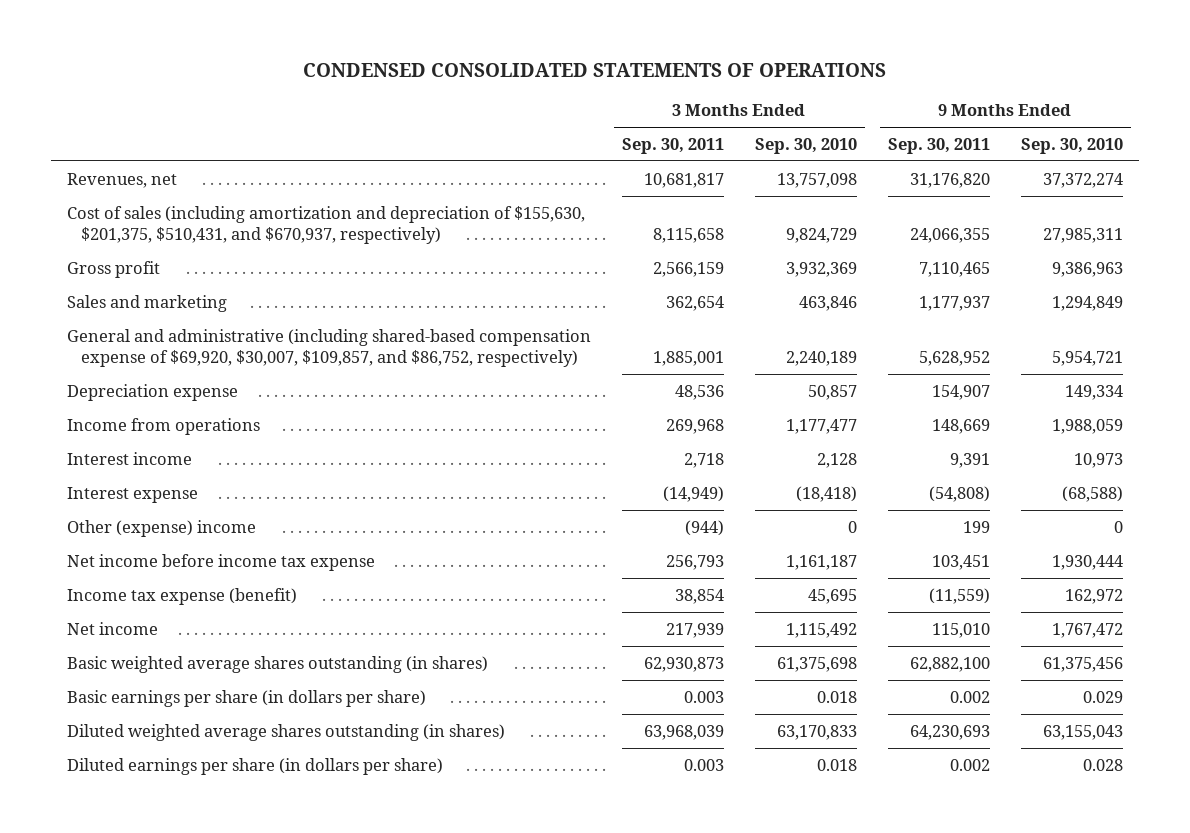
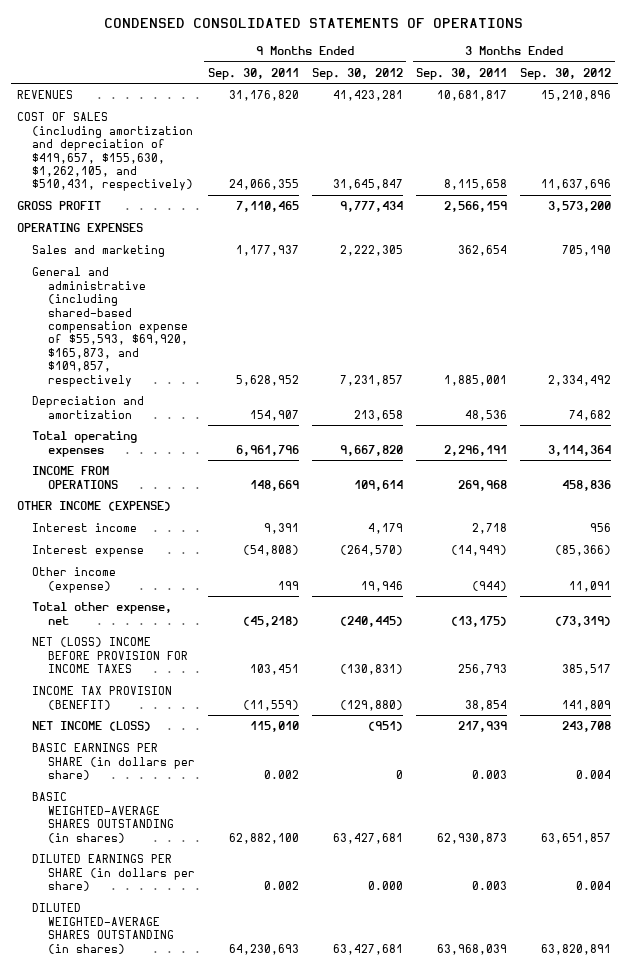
- | 3 Months Ended Sep. 30, 2011 | 3 Months Ended Sep. 30, 2010 | 9 Months Ended Sep. 30, 2011 | 9 Months Ended Sep. 30, 2010
+ | 9 Months Ended Sep. 30, 2011 | 9 Months Ended Sep. 30, 2012 | 3 Months Ended Sep. 30, 2011 | 3 Months Ended Sep. 30, 2012
- Revenues, net | 10,681,817 | 13,757,098 | 31,176,820 | 37,372,274
- Cost of sales (including amortization and depreciation of $155,630, $201,375, $510,431, and $670,937, respectively) | 8,115,658 | 9,824,729 | 24,066,355 | 27,985,311
- Gross profit | 2,566,159 | 3,932,369 | 7,110,465 | 9,386,963
+ REVENUES | 31,176,820 | 41,423,281 | 10,681,817 | 15,210,896
+ COST OF SALES (including amortization and depreciation of $419,657, $155,630, $1,262,105, and $510,431, respectively) | 24,066,355 | 31,645,847 | 8,115,658 | 11,637,696
+ GROSS PROFIT | 7,110,465 | 9,777,434 | 2,566,159 | 3,573,200
+ OPERATING EXPENSES
- General and administrative (including shared-based compensation expense of $69,920, $30,007, $109,857, and $86,752, respectively) | 1,885,001 | 2,240,189 | 5,628,952 | 5,954,721
- Depreciation expense | 48,536 | 50,857 | 154,907 | 149,334
- Income from operations | 269,968 | 1,177,477 | 148,669 | 1,988,059
+ General and administrative (including shared-based compensation expense of $55,593, $69,920, $165,873, and $109,857, respectively | 5,628,952 | 7,231,857 | 1,885,001 | 2,334,492
+ Depreciation and amortization | 154,907 | 213,658 | 48,536 | 74,682
+ Total operating expenses | 6,961,796 | 9,667,820 | 2,296,191 | 3,114,364
+ INCOME FROM OPERATIONS | 148,669 | 109,614 | 269,968 | 458,836
+ OTHER INCOME (EXPENSE)
- Other (expense) income | (944) | 0 | 199 | 0
- Net income before income tax expense | 256,793 | 1,161,187 | 103,451 | 1,930,444
- Income tax expense (benefit) | 38,854 | 45,695 | (11,559) | 162,972
- Net income | 217,939 | 1,115,492 | 115,010 | 1,767,472
- Basic weighted average shares outstanding (in shares) | 62,930,873 | 61,375,698 | 62,882,100 | 61,375,456
- Basic earnings per share (in dollars per share) | 0.003 | 0.018 | 0.002 | 0.029
- Diluted weighted average shares outstanding (in shares) | 63,968,039 | 63,170,833 | 64,230,693 | 63,155,043
- Diluted earnings per share (in dollars per share) | 0.003 | 0.018 | 0.002 | 0.028
+ Other income (expense) | 199 | 19,946 | (944) | 11,091
+ Total other expense, net | (45,218) | (240,445) | (13,175) | (73,319)
+ NET (LOSS) INCOME BEFORE PROVISION FOR INCOME TAXES | 103,451 | (130,831) | 256,793 | 385,517
+ INCOME TAX PROVISION (BENEFIT) | (11,559) | (129,880) | 38,854 | 141,809
+ NET INCOME (LOSS) | 115,010 | (951) | 217,939 | 243,708
+ BASIC EARNINGS PER SHARE (in dollars per share) | 0.002 | 0 | 0.003 | 0.004
+ BASIC WEIGHTED-AVERAGE SHARES OUTSTANDING (in shares) | 62,882,100 | 63,427,681 | 62,930,873 | 63,651,857
+ DILUTED EARNINGS PER SHARE (in dollars per share) | 0.002 | 0.000 | 0.003 | 0.004
+ DILUTED WEIGHTED-AVERAGE SHARES OUTSTANDING (in shares) | 64,230,693 | 63,427,681 | 63,968,039 | 63,820,891

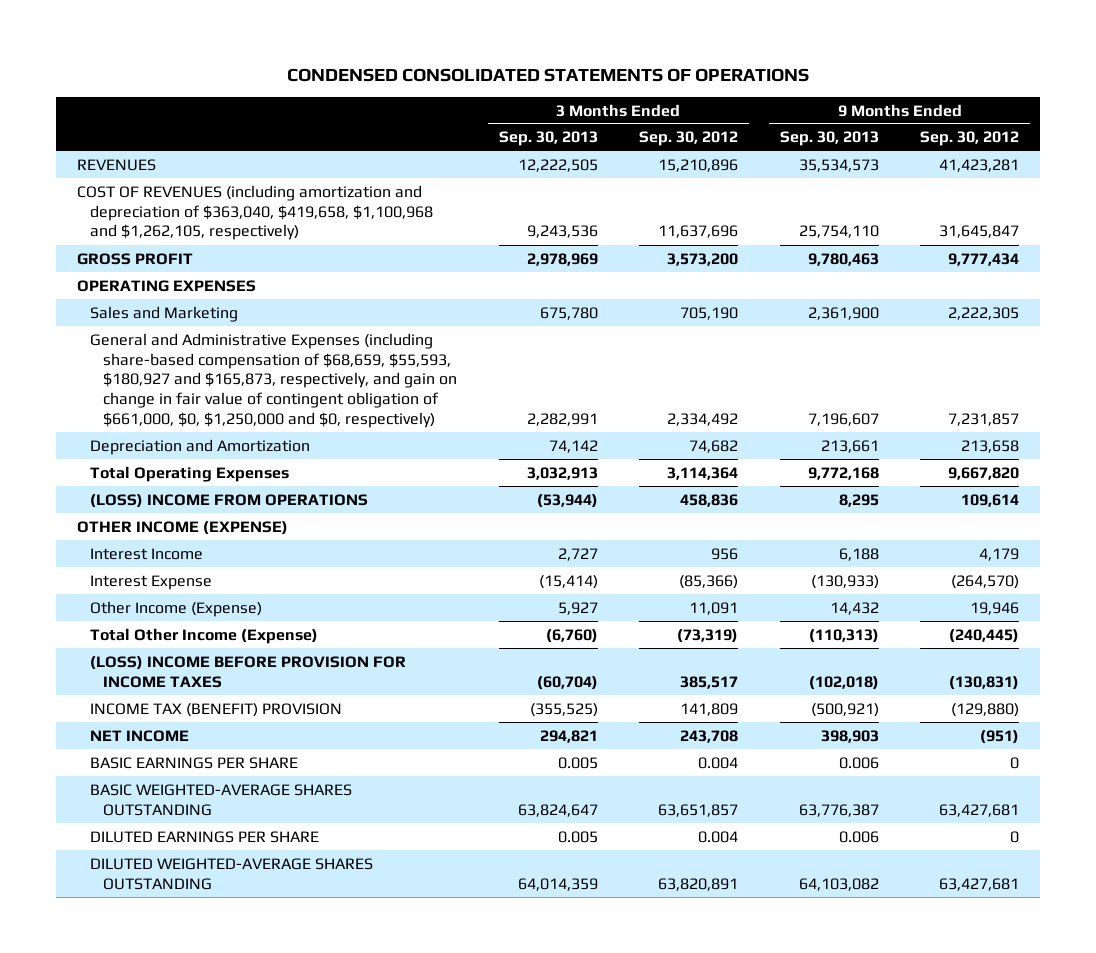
- | 9 Months Ended Sep. 30, 2011 | 9 Months Ended Sep. 30, 2012 | 3 Months Ended Sep. 30, 2011 | 3 Months Ended Sep. 30, 2012
+ | 3 Months Ended Sep. 30, 2013 | 3 Months Ended Sep. 30, 2012 | 9 Months Ended Sep. 30, 2013 | 9 Months Ended Sep. 30, 2012
- COST OF SALES (including amortization and depreciation of $419,657, $155,630, $1,262,105, and $510,431, respectively) | 24,066,355 | 31,645,847 | 8,115,658 | 11,637,696
+ COST OF REVENUES (including amortization and depreciation of $363,040, $419,658, $1,100,968 and $1,262,105, respectively) | 9,243,536 | 11,637,696 | 25,754,110 | 31,645,847
- Sales and marketing | 1,177,937 | 2,222,305 | 362,654 | 705,190
- General and administrative (including shared-based compensation expense of $55,593, $69,920, $165,873, and $109,857, respectively | 5,628,952 | 7,231,857 | 1,885,001 | 2,334,492
- Depreciation and amortization | 154,907 | 213,658 | 48,536 | 74,682
- Total operating expenses | 6,961,796 | 9,667,820 | 2,296,191 | 3,114,364
- INCOME FROM OPERATIONS | 148,669 | 109,614 | 269,968 | 458,836
+ Sales and Marketing | 675,780 | 705,190 | 2,361,900 | 2,222,305
+ General and Administrative Expenses (including share-based compensation of $68,659, $55,593, $180,927 and $165,873, respectively, and gain on change in fair value of contingent obligation of $661,000, $0, $1,250,000 and $0, respectively) | 2,282,991 | 2,334,492 | 7,196,607 | 7,231,857
+ Depreciation and Amortization | 74,142 | 74,682 | 213,661 | 213,658
+ Total Operating Expenses | 3,032,913 | 3,114,364 | 9,772,168 | 9,667,820
+ (LOSS) INCOME FROM OPERATIONS | (53,944) | 458,836 | 8,295 | 109,614
- Interest income | 9,391 | 4,179 | 2,718 | 956
- Interest expense | (54,808) | (264,570) | (14,949) | (85,366)
- Other income (expense) | 199 | 19,946 | (944) | 11,091
- Total other expense, net | (45,218) | (240,445) | (13,175) | (73,319)
- NET (LOSS) INCOME BEFORE PROVISION FOR INCOME TAXES | 103,451 | (130,831) | 256,793 | 385,517
- INCOME TAX PROVISION (BENEFIT) | (11,559) | (129,880) | 38,854 | 141,809
- NET INCOME (LOSS) | 115,010 | (951) | 217,939 | 243,708
- BASIC EARNINGS PER SHARE (in dollars per share) | 0.002 | 0 | 0.003 | 0.004
- BASIC WEIGHTED-AVERAGE SHARES OUTSTANDING (in shares) | 62,882,100 | 63,427,681 | 62,930,873 | 63,651,857
- DILUTED EARNINGS PER SHARE (in dollars per share) | 0.002 | 0.000 | 0.003 | 0.004
- DILUTED WEIGHTED-AVERAGE SHARES OUTSTANDING (in shares) | 64,230,693 | 63,427,681 | 63,968,039 | 63,820,891
+ Interest Income | 2,727 | 956 | 6,188 | 4,179
+ Interest Expense | (15,414) | (85,366) | (130,933) | (264,570)
+ Other Income (Expense) | 5,927 | 11,091 | 14,432 | 19,946
+ Total Other Income (Expense) | (6,760) | (73,319) | (110,313) | (240,445)
+ (LOSS) INCOME BEFORE PROVISION FOR INCOME TAXES | (60,704) | 385,517 | (102,018) | (130,831)
+ INCOME TAX (BENEFIT) PROVISION | (355,525) | 141,809 | (500,921) | (129,880)
+ NET INCOME | 294,821 | 243,708 | 398,903 | (951)
+ BASIC EARNINGS PER SHARE | 0.005 | 0.004 | 0.006 | 0
+ BASIC WEIGHTED-AVERAGE SHARES OUTSTANDING | 63,824,647 | 63,651,857 | 63,776,387 | 63,427,681
+ DILUTED EARNINGS PER SHARE | 0.005 | 0.004 | 0.006 | 0
+ DILUTED WEIGHTED-AVERAGE SHARES OUTSTANDING | 64,014,359 | 63,820,891 | 64,103,082 | 63,427,681

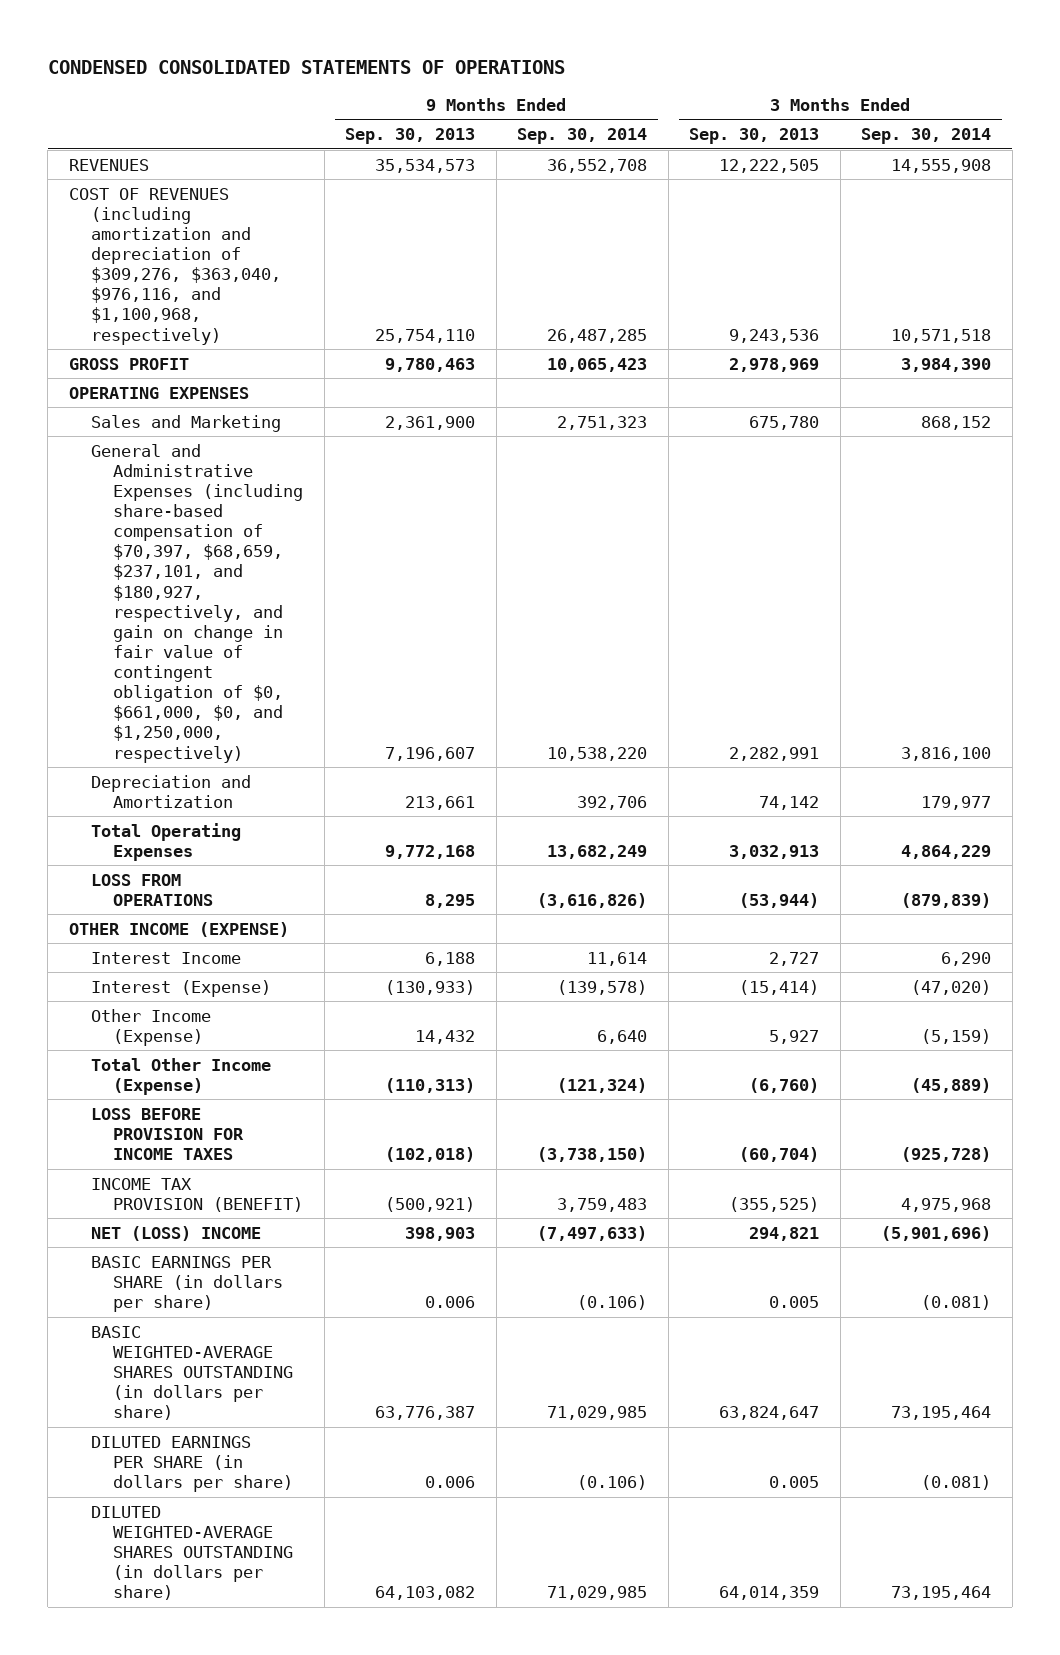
- | 3 Months Ended Sep. 30, 2013 | 3 Months Ended Sep. 30, 2012 | 9 Months Ended Sep. 30, 2013 | 9 Months Ended Sep. 30, 2012
+ | 9 Months Ended Sep. 30, 2013 | 9 Months Ended Sep. 30, 2014 | 3 Months Ended Sep. 30, 2013 | 3 Months Ended Sep. 30, 2014
- COST OF REVENUES (including amortization and depreciation of $363,040, $419,658, $1,100,968 and $1,262,105, respectively) | 9,243,536 | 11,637,696 | 25,754,110 | 31,645,847
+ COST OF REVENUES (including amortization and depreciation of $309,276, $363,040, $976,116, and $1,100,968, respectively) | 25,754,110 | 26,487,285 | 9,243,536 | 10,571,518
- General and Administrative Expenses (including share-based compensation of $68,659, $55,593, $180,927 and $165,873, respectively, and gain on change in fair value of contingent obligation of $661,000, $0, $1,250,000 and $0, respectively) | 2,282,991 | 2,334,492 | 7,196,607 | 7,231,857
+ General and Administrative Expenses (including share-based compensation of $70,397, $68,659, $237,101, and $180,927, respectively, and gain on change in fair value of contingent obligation of $0, $661,000, $0, and $1,250,000, respectively) | 7,196,607 | 10,538,220 | 2,282,991 | 3,816,100
- (LOSS) INCOME FROM OPERATIONS | (53,944) | 458,836 | 8,295 | 109,614
+ LOSS FROM OPERATIONS | 8,295 | (3,616,826) | (53,944) | (879,839)
- Interest Expense | (15,414) | (85,366) | (130,933) | (264,570)
+ Interest (Expense) | (130,933) | (139,578) | (15,414) | (47,020)
- (LOSS) INCOME BEFORE PROVISION FOR INCOME TAXES | (60,704) | 385,517 | (102,018) | (130,831)
- INCOME TAX (BENEFIT) PROVISION | (355,525) | 141,809 | (500,921) | (129,880)
- NET INCOME | 294,821 | 243,708 | 398,903 | (951)
- BASIC EARNINGS PER SHARE | 0.005 | 0.004 | 0.006 | 0
- BASIC WEIGHTED-AVERAGE SHARES OUTSTANDING | 63,824,647 | 63,651,857 | 63,776,387 | 63,427,681
- DILUTED EARNINGS PER SHARE | 0.005 | 0.004 | 0.006 | 0
- DILUTED WEIGHTED-AVERAGE SHARES OUTSTANDING | 64,014,359 | 63,820,891 | 64,103,082 | 63,427,681
+ LOSS BEFORE PROVISION FOR INCOME TAXES | (102,018) | (3,738,150) | (60,704) | (925,728)
+ INCOME TAX PROVISION (BENEFIT) | (500,921) | 3,759,483 | (355,525) | 4,975,968
+ NET (LOSS) INCOME | 398,903 | (7,497,633) | 294,821 | (5,901,696)
+ BASIC EARNINGS PER SHARE (in dollars per share) | 0.006 | (0.106) | 0.005 | (0.081)
+ BASIC WEIGHTED-AVERAGE SHARES OUTSTANDING (in dollars per share) | 63,776,387 | 71,029,985 | 63,824,647 | 73,195,464
+ DILUTED EARNINGS PER SHARE (in dollars per share) | 0.006 | (0.106) | 0.005 | (0.081)
+ DILUTED WEIGHTED-AVERAGE SHARES OUTSTANDING (in dollars per share) | 64,103,082 | 71,029,985 | 64,014,359 | 73,195,464

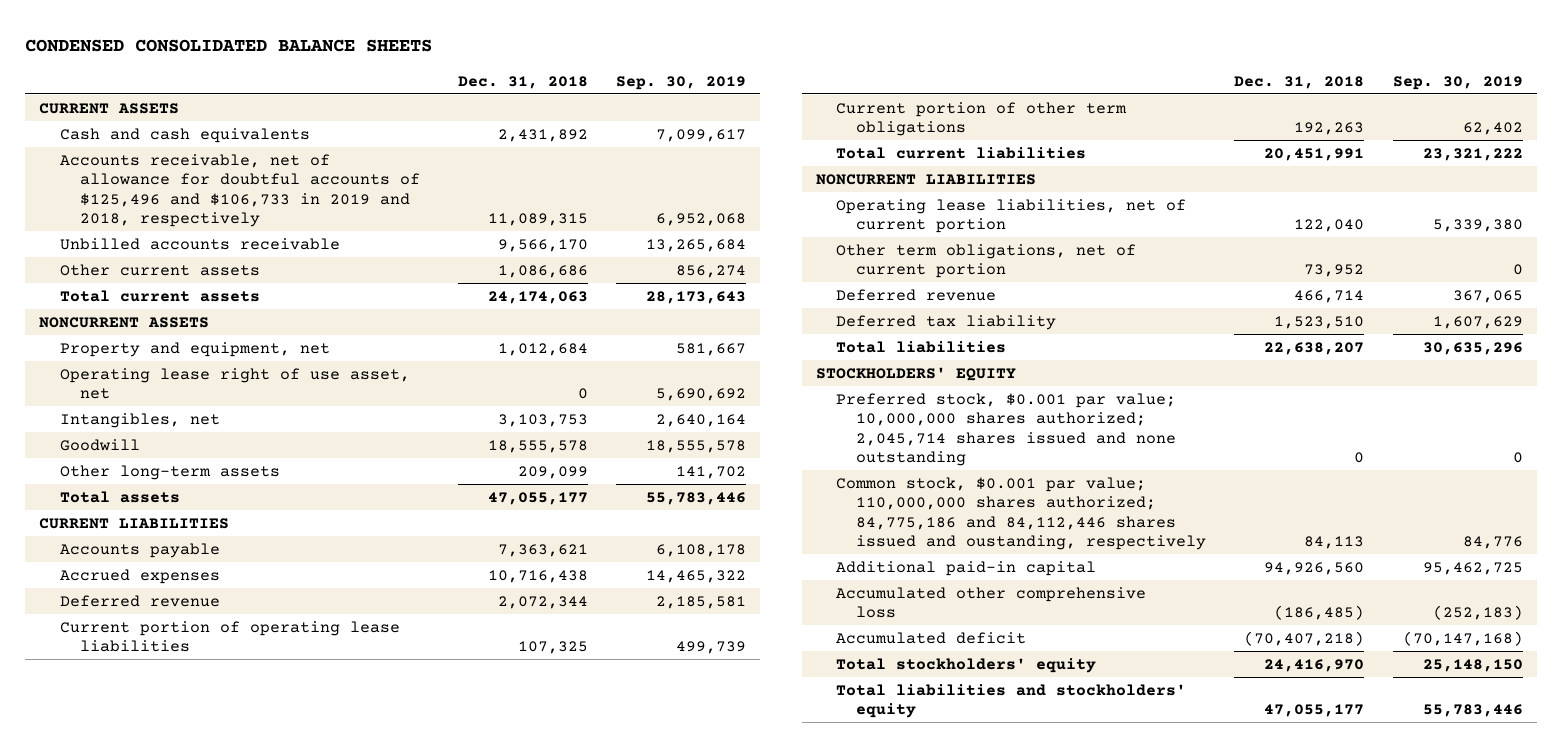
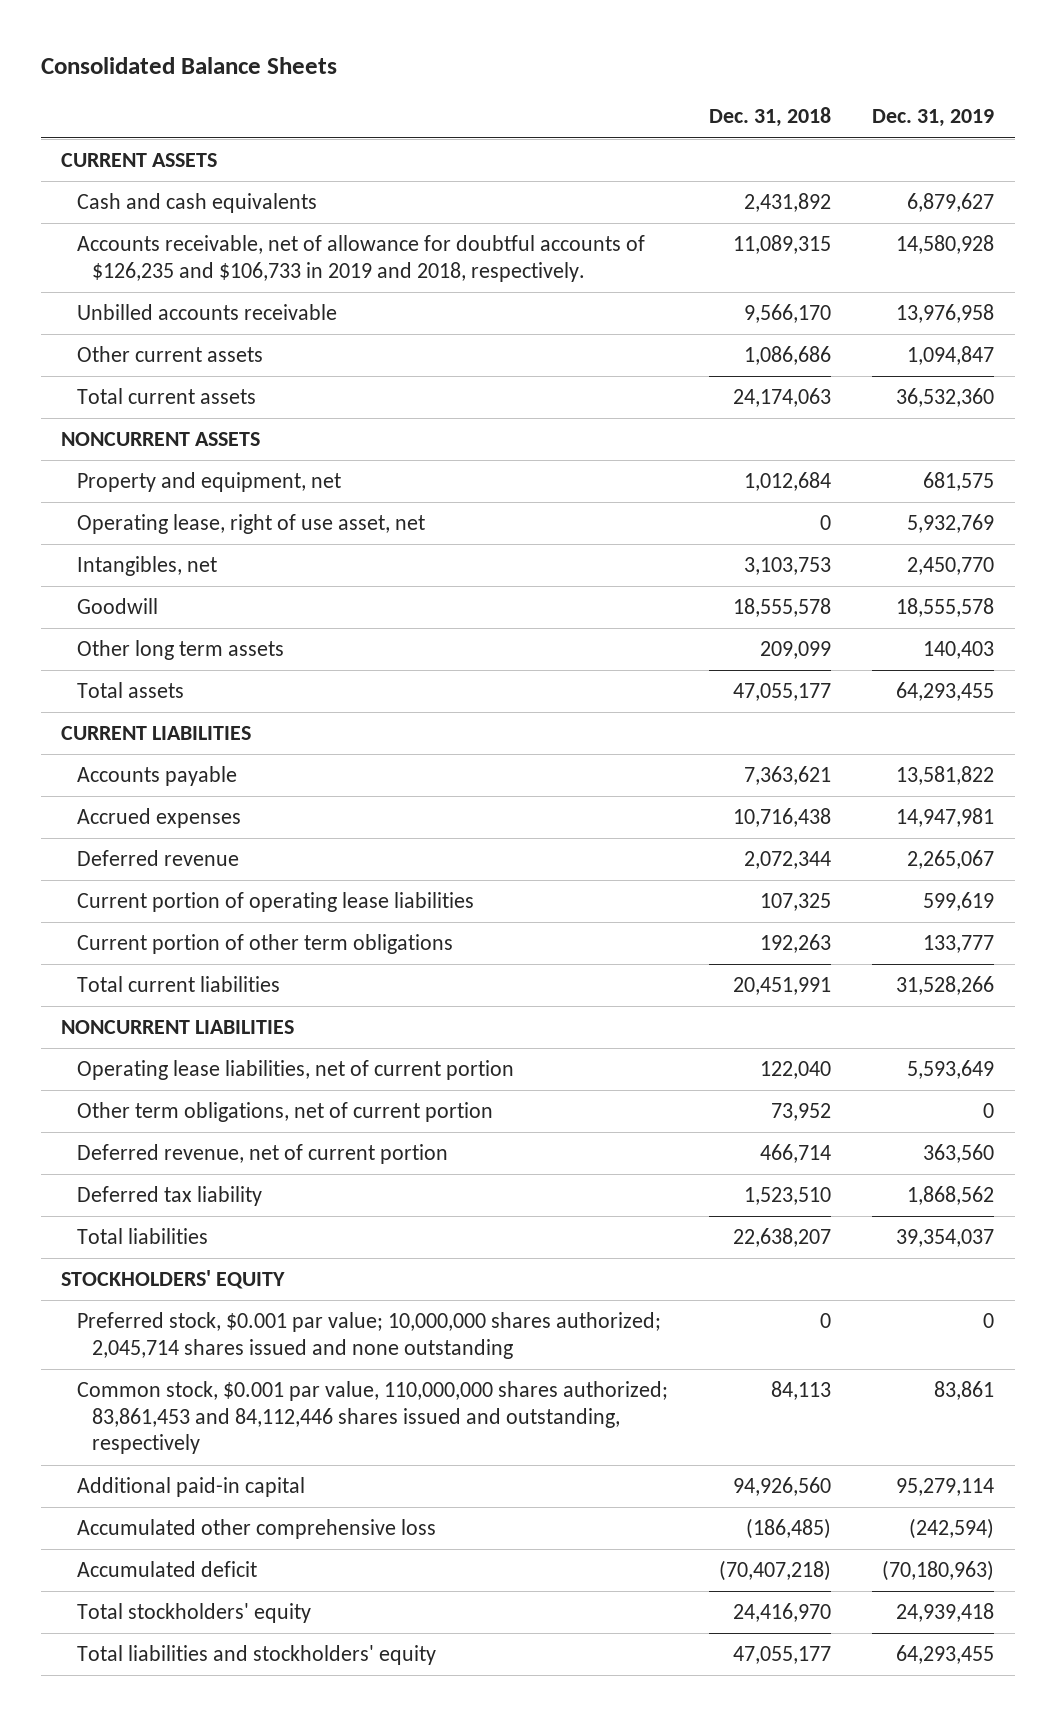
- CONDENSED CONSOLIDATED BALANCE SHEETS
+ Consolidated Balance Sheets
- | Dec. 31, 2018 | Sep. 30, 2019
+ | Dec. 31, 2018 | Dec. 31, 2019
- Accounts receivable, net of allowance for doubtful accounts of $125,496 and $106,733 in 2019 and 2018, respectively | 11,089,315 | 6,952,068
+ Accounts receivable, net of allowance for doubtful accounts of $126,235 and $106,733 in 2019 and 2018, respectively. | 11,089,315 | 14,580,928
- Operating lease right of use asset, net | 0 | 5,690,692
+ Operating lease, right of use asset, net | 0 | 5,932,769
- Other long-term assets | 209,099 | 141,702
+ Other long term assets | 209,099 | 140,403
- Deferred revenue | 466,714 | 367,065
+ Deferred revenue, net of current portion | 466,714 | 363,560
- Common stock, $0.001 par value; 110,000,000 shares authorized; 84,775,186 and 84,112,446 shares issued and oustanding, respectively | 84,113 | 84,776
+ Common stock, $0.001 par value, 110,000,000 shares authorized; 83,861,453 and 84,112,446 shares issued and outstanding, respectively | 84,113 | 83,861

